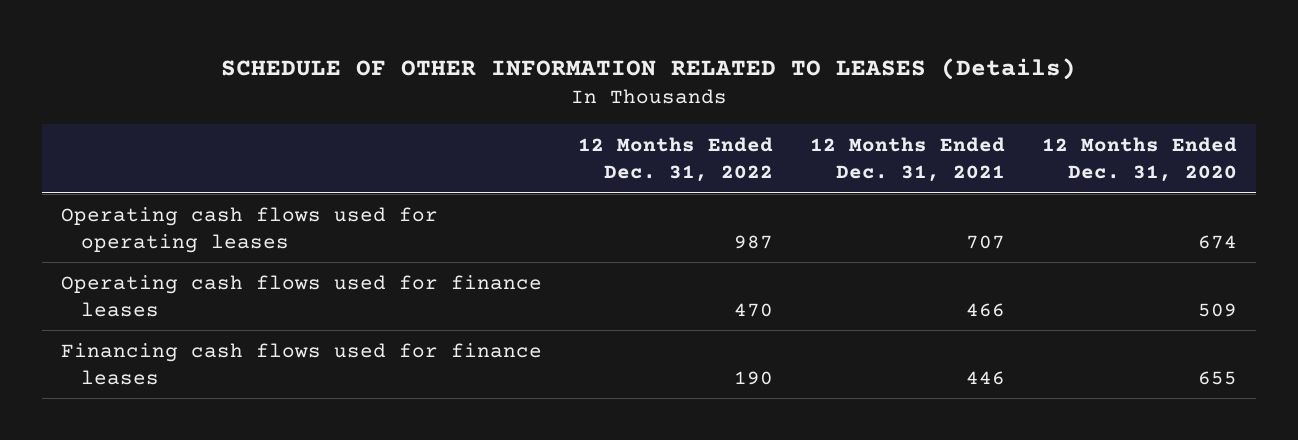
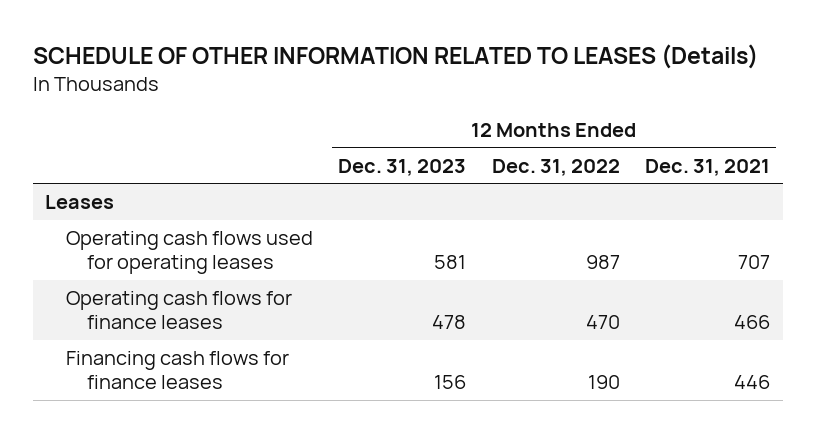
- | 12 Months Ended Dec. 31, 2022 | 12 Months Ended Dec. 31, 2021 | 12 Months Ended Dec. 31, 2020
+ | 12 Months Ended Dec. 31, 2023 | 12 Months Ended Dec. 31, 2022 | 12 Months Ended Dec. 31, 2021
+ Leases
- Operating cash flows used for finance leases | 470 | 466 | 509
- Financing cash flows used for finance leases | 190 | 446 | 655
+ Operating cash flows for finance leases | 478 | 470 | 466
+ Financing cash flows for finance leases | 156 | 190 | 446

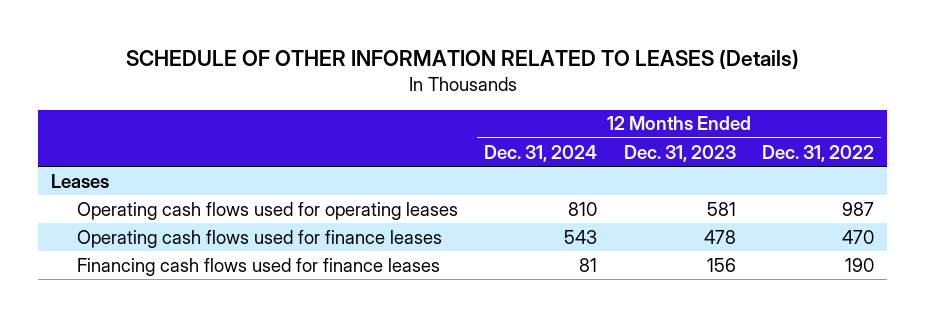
- | 12 Months Ended Dec. 31, 2023 | 12 Months Ended Dec. 31, 2022 | 12 Months Ended Dec. 31, 2021
+ | 12 Months Ended Dec. 31, 2024 | 12 Months Ended Dec. 31, 2023 | 12 Months Ended Dec. 31, 2022
- Operating cash flows for finance leases | 478 | 470 | 466
- Financing cash flows for finance leases | 156 | 190 | 446
+ Operating cash flows used for finance leases | 543 | 478 | 470
+ Financing cash flows used for finance leases | 81 | 156 | 190

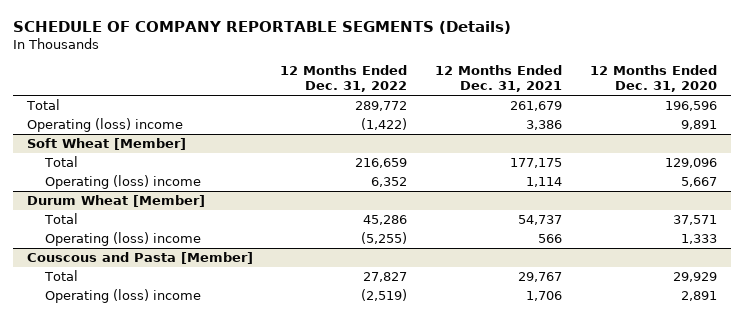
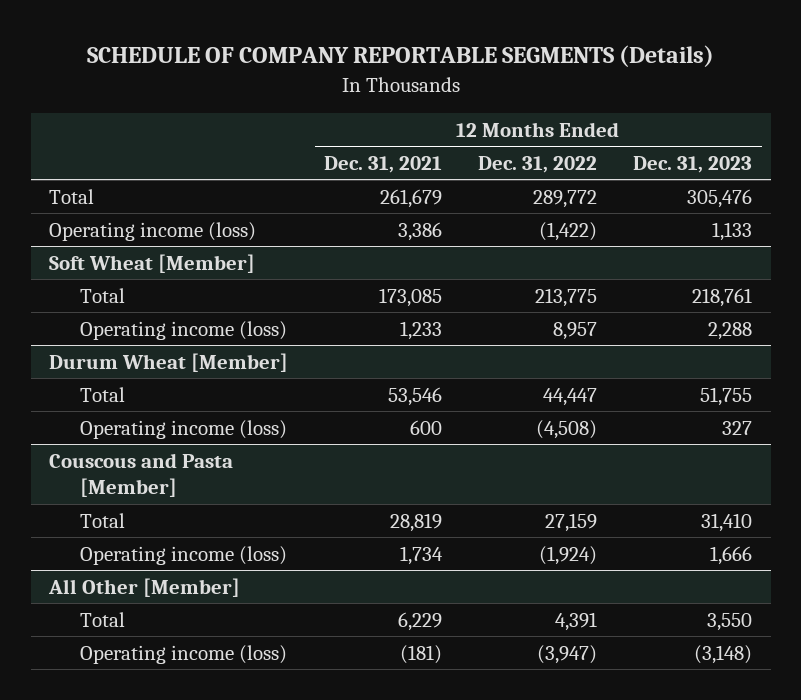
- | 12 Months Ended Dec. 31, 2022 | 12 Months Ended Dec. 31, 2021 | 12 Months Ended Dec. 31, 2020
+ | 12 Months Ended Dec. 31, 2021 | 12 Months Ended Dec. 31, 2022 | 12 Months Ended Dec. 31, 2023
- Operating (loss) income | (1,422) | 3,386 | 9,891
+ Operating income (loss) | 3,386 | (1,422) | 1,133
@ Soft Wheat [Member]
- Total | 216,659 | 177,175 | 129,096
- Operating (loss) income | 6,352 | 1,114 | 5,667
+ Total | 173,085 | 213,775 | 218,761
+ Operating income (loss) | 1,233 | 8,957 | 2,288
@ Durum Wheat [Member]
- Total | 45,286 | 54,737 | 37,571
- Operating (loss) income | (5,255) | 566 | 1,333
+ Total | 53,546 | 44,447 | 51,755
+ Operating income (loss) | 600 | (4,508) | 327
@ Couscous and Pasta [Member]
- Total | 27,827 | 29,767 | 29,929
- Operating (loss) income | (2,519) | 1,706 | 2,891
+ Total | 28,819 | 27,159 | 31,410
+ Operating income (loss) | 1,734 | (1,924) | 1,666
+ All Other [Member]
+ Total | 6,229 | 4,391 | 3,550
+ Operating income (loss) | (181) | (3,947) | (3,148)

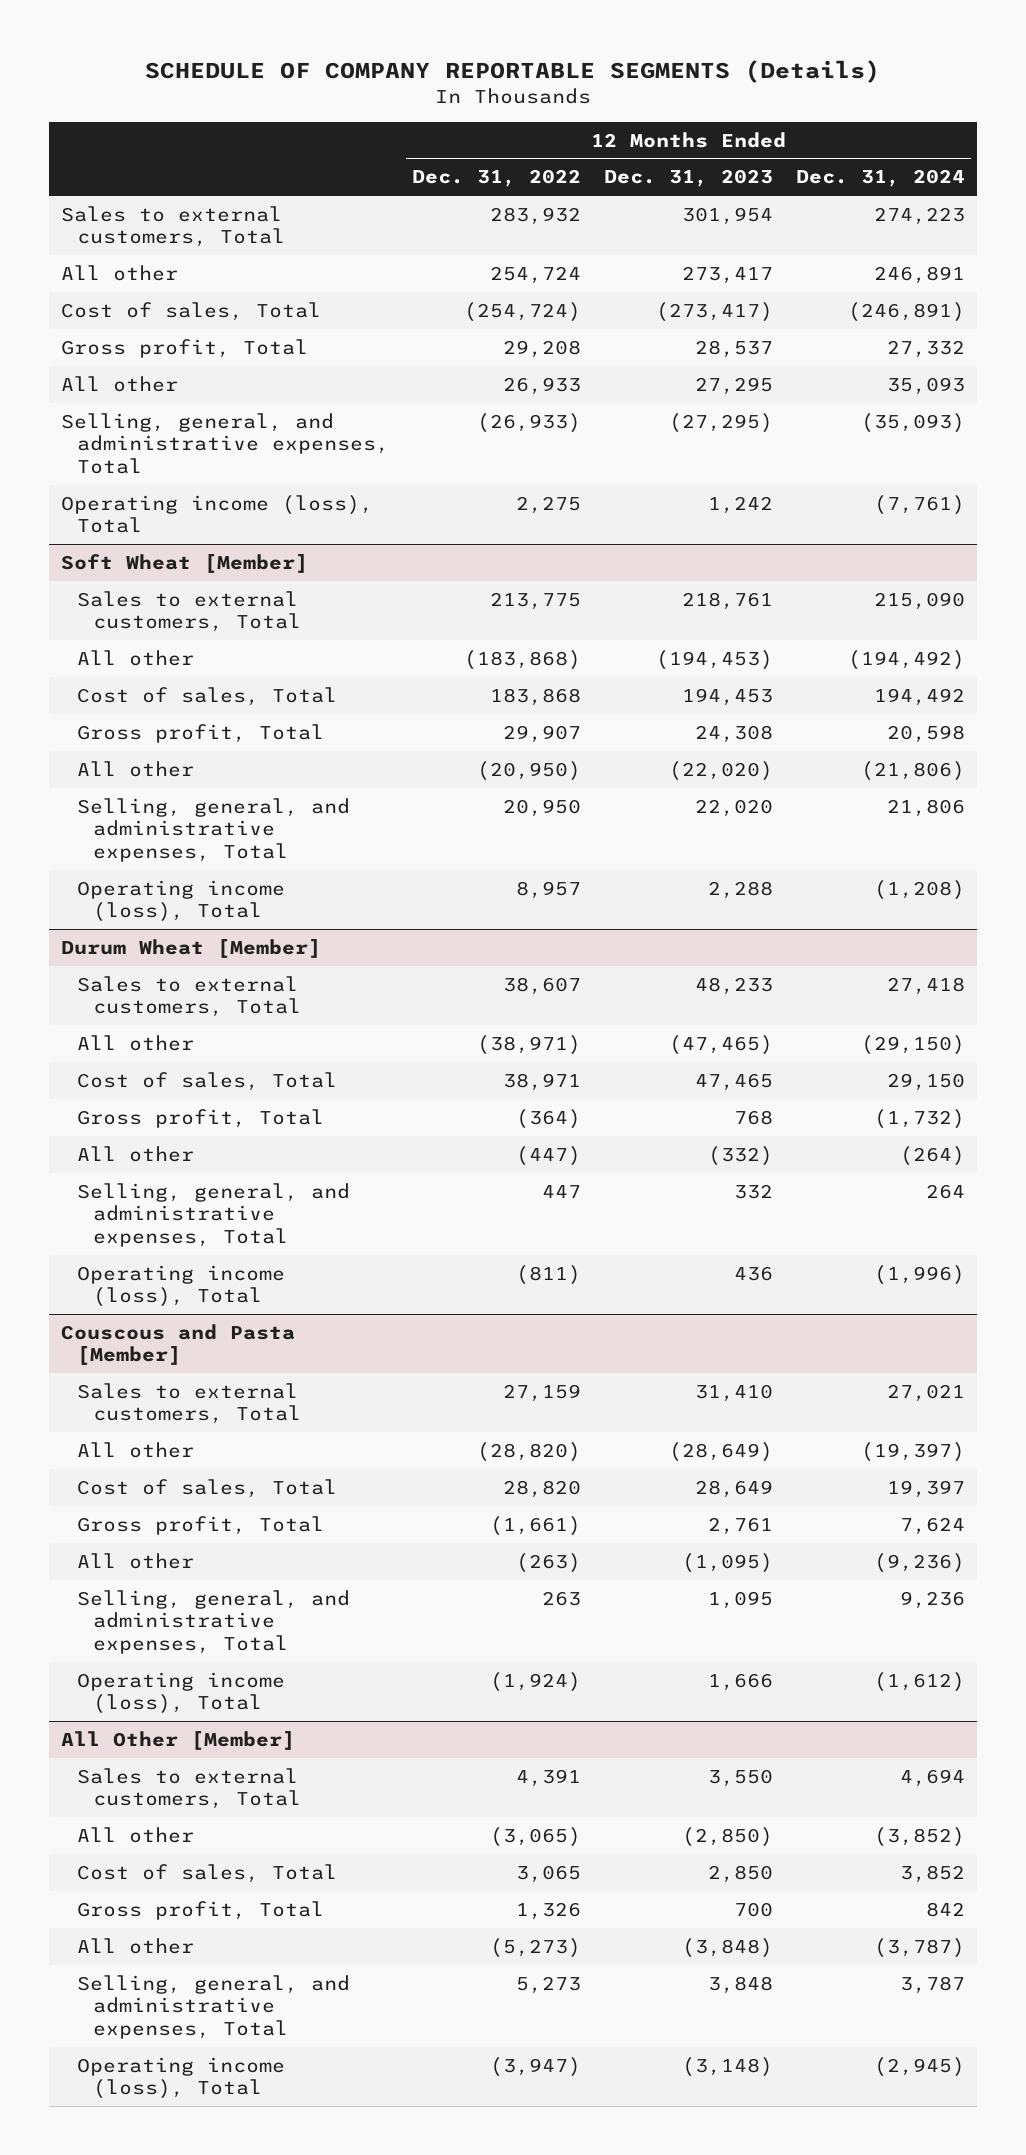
- | 12 Months Ended Dec. 31, 2021 | 12 Months Ended Dec. 31, 2022 | 12 Months Ended Dec. 31, 2023
+ | 12 Months Ended Dec. 31, 2022 | 12 Months Ended Dec. 31, 2023 | 12 Months Ended Dec. 31, 2024
- Total | 261,679 | 289,772 | 305,476
- Operating income (loss) | 3,386 | (1,422) | 1,133
+ Sales to external customers, Total | 283,932 | 301,954 | 274,223
+ All other | 254,724 | 273,417 | 246,891
+ Cost of sales, Total | (254,724) | (273,417) | (246,891)
+ Gross profit, Total | 29,208 | 28,537 | 27,332
+ All other | 26,933 | 27,295 | 35,093
+ Selling, general, and administrative expenses, Total | (26,933) | (27,295) | (35,093)
+ Operating income (loss), Total | 2,275 | 1,242 | (7,761)
@ Soft Wheat [Member]
- Total | 173,085 | 213,775 | 218,761
- Operating income (loss) | 1,233 | 8,957 | 2,288
+ Sales to external customers, Total | 213,775 | 218,761 | 215,090
+ All other | (183,868) | (194,453) | (194,492)
+ Cost of sales, Total | 183,868 | 194,453 | 194,492
+ Gross profit, Total | 29,907 | 24,308 | 20,598
+ All other | (20,950) | (22,020) | (21,806)
+ Selling, general, and administrative expenses, Total | 20,950 | 22,020 | 21,806
+ Operating income (loss), Total | 8,957 | 2,288 | (1,208)
@ Durum Wheat [Member]
- Total | 53,546 | 44,447 | 51,755
- Operating income (loss) | 600 | (4,508) | 327
+ Sales to external customers, Total | 38,607 | 48,233 | 27,418
+ All other | (38,971) | (47,465) | (29,150)
+ Cost of sales, Total | 38,971 | 47,465 | 29,150
+ Gross profit, Total | (364) | 768 | (1,732)
+ All other | (447) | (332) | (264)
+ Selling, general, and administrative expenses, Total | 447 | 332 | 264
+ Operating income (loss), Total | (811) | 436 | (1,996)
@ Couscous and Pasta [Member]
- Total | 28,819 | 27,159 | 31,410
- Operating income (loss) | 1,734 | (1,924) | 1,666
+ Sales to external customers, Total | 27,159 | 31,410 | 27,021
+ All other | (28,820) | (28,649) | (19,397)
+ Cost of sales, Total | 28,820 | 28,649 | 19,397
+ Gross profit, Total | (1,661) | 2,761 | 7,624
+ All other | (263) | (1,095) | (9,236)
+ Selling, general, and administrative expenses, Total | 263 | 1,095 | 9,236
+ Operating income (loss), Total | (1,924) | 1,666 | (1,612)
@ All Other [Member]
- Total | 6,229 | 4,391 | 3,550
- Operating income (loss) | (181) | (3,947) | (3,148)
+ Sales to external customers, Total | 4,391 | 3,550 | 4,694
+ All other | (3,065) | (2,850) | (3,852)
+ Cost of sales, Total | 3,065 | 2,850 | 3,852
+ Gross profit, Total | 1,326 | 700 | 842
+ All other | (5,273) | (3,848) | (3,787)
+ Selling, general, and administrative expenses, Total | 5,273 | 3,848 | 3,787
+ Operating income (loss), Total | (3,947) | (3,148) | (2,945)

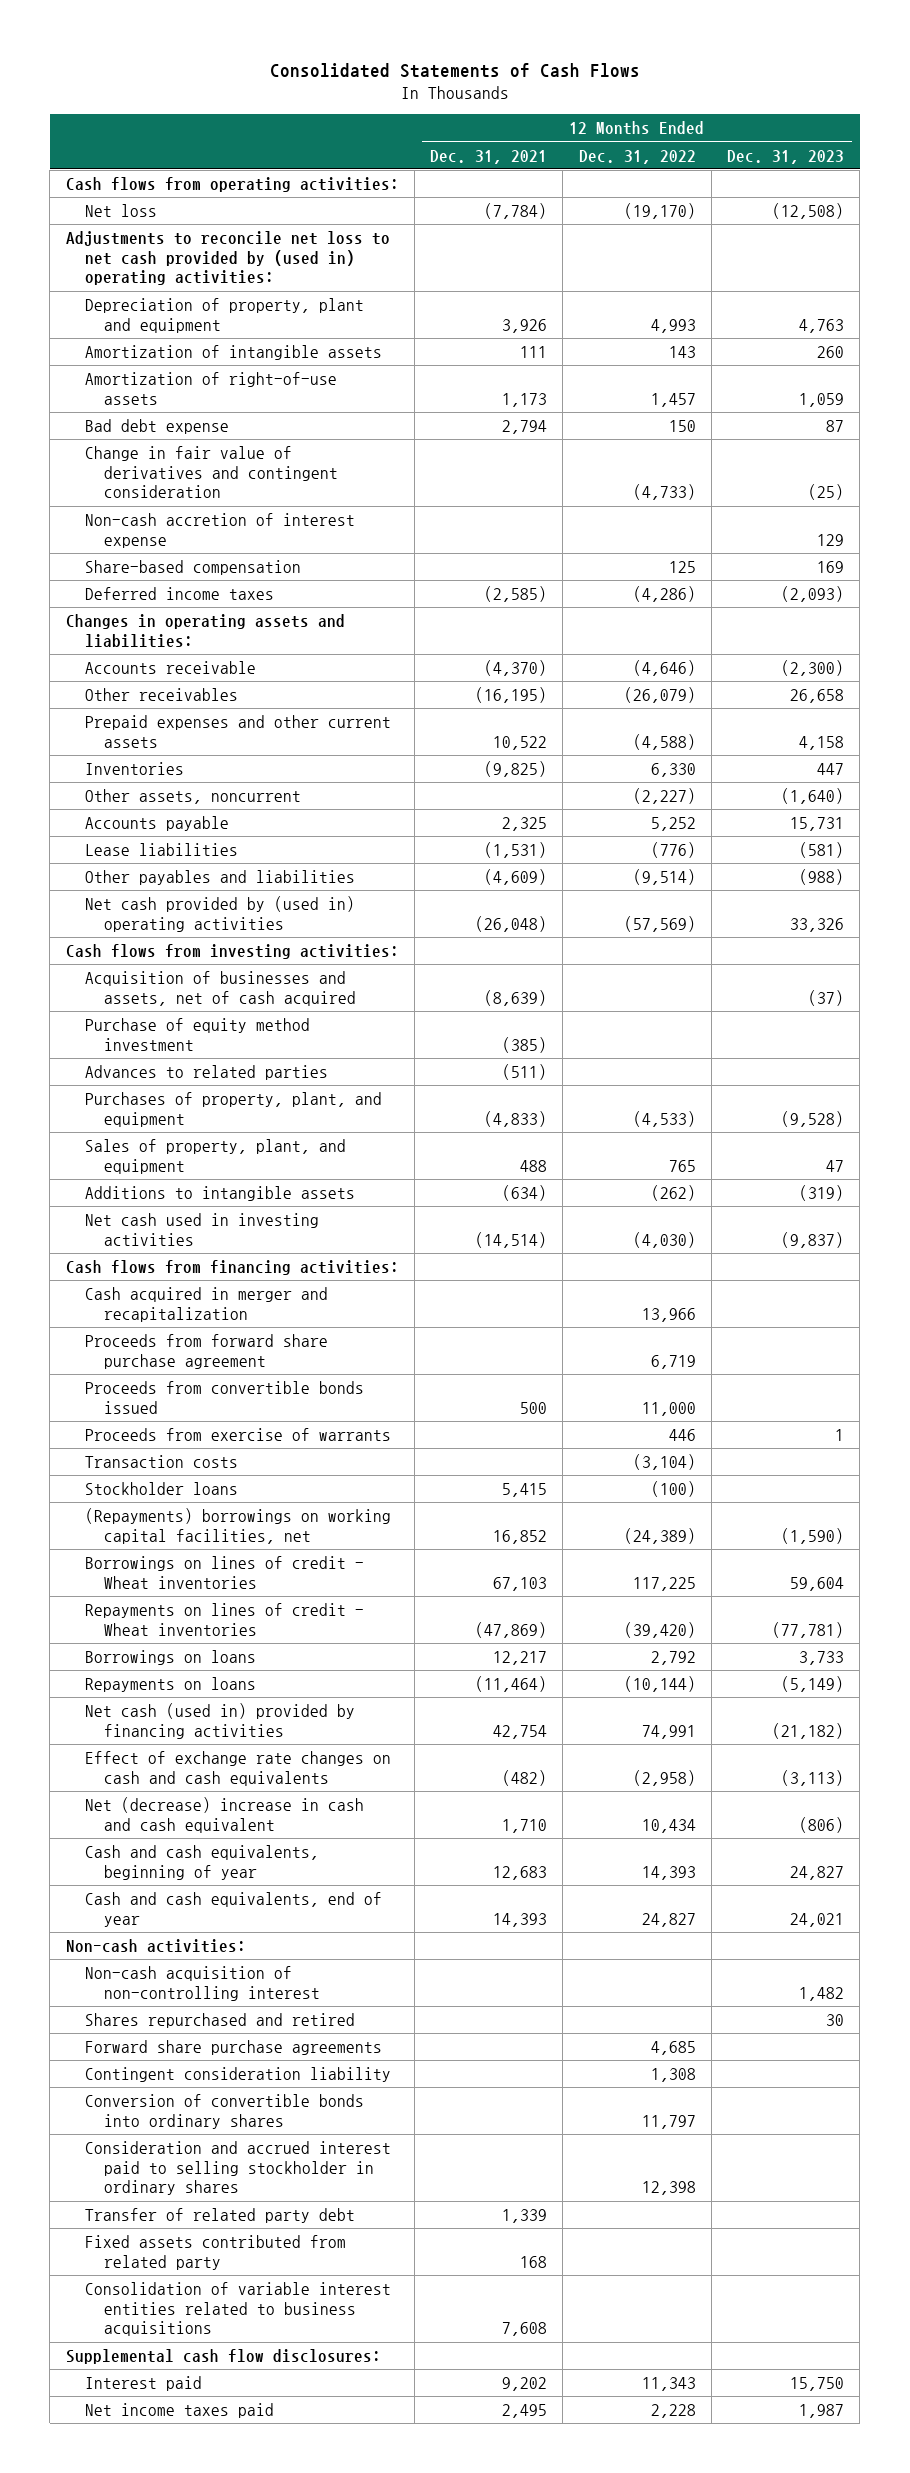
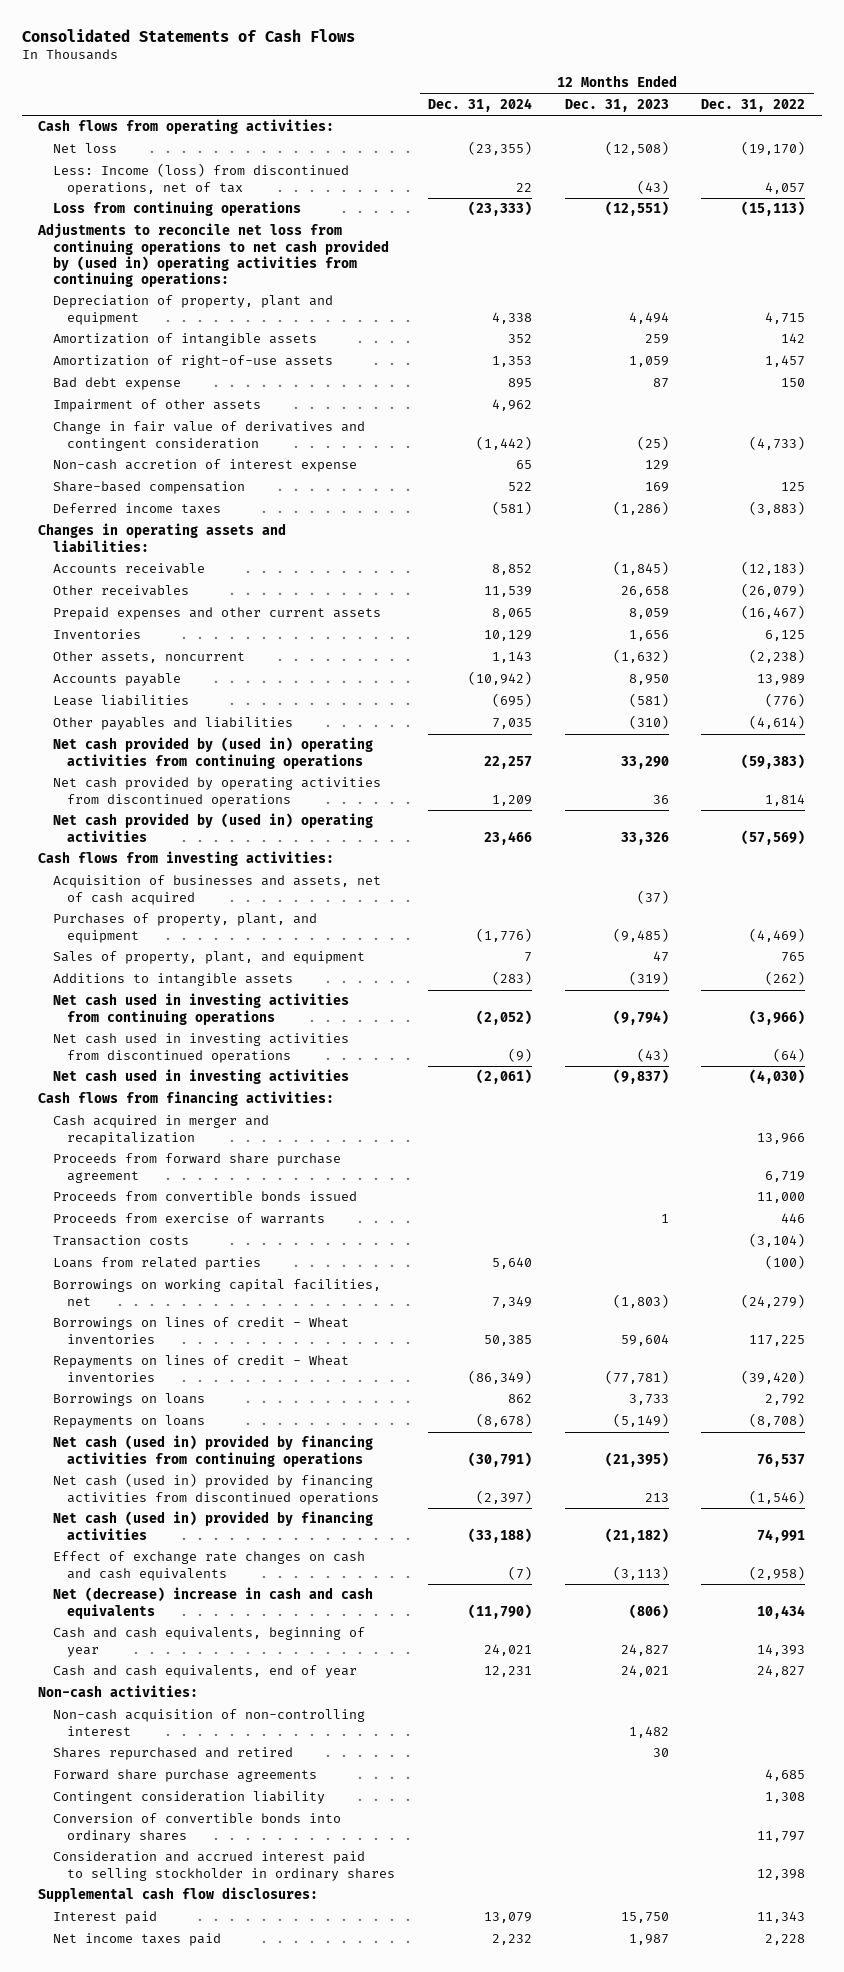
- | 12 Months Ended Dec. 31, 2021 | 12 Months Ended Dec. 31, 2022 | 12 Months Ended Dec. 31, 2023
+ | 12 Months Ended Dec. 31, 2024 | 12 Months Ended Dec. 31, 2023 | 12 Months Ended Dec. 31, 2022
- Adjustments to reconcile net loss to net cash provided by (used in) operating activities:
- Depreciation of property, plant and equipment | 3,926 | 4,993 | 4,763
- Amortization of intangible assets | 111 | 143 | 260
+ Less: Income (loss) from discontinued operations, net of tax | 22 | (43) | 4,057
+ Loss from continuing operations | (23,333) | (12,551) | (15,113)
+ Adjustments to reconcile net loss from continuing operations to net cash provided by (used in) operating activities from continuing operations:
+ Depreciation of property, plant and equipment | 4,338 | 4,494 | 4,715
+ Amortization of intangible assets | 352 | 259 | 142
+ Impairment of other assets | 4,962 | |
- Deferred income taxes | (2,585) | (4,286) | (2,093)
+ Deferred income taxes | (581) | (1,286) | (3,883)
- Accounts receivable | (4,370) | (4,646) | (2,300)
+ Accounts receivable | 8,852 | (1,845) | (12,183)
- Prepaid expenses and other current assets | 10,522 | (4,588) | 4,158
- Inventories | (9,825) | 6,330 | 447
- Other assets, noncurrent | | (2,227) | (1,640)
- Accounts payable | 2,325 | 5,252 | 15,731
+ Prepaid expenses and other current assets | 8,065 | 8,059 | (16,467)
+ Inventories | 10,129 | 1,656 | 6,125
+ Other assets, noncurrent | 1,143 | (1,632) | (2,238)
+ Accounts payable | (10,942) | 8,950 | 13,989
- Other payables and liabilities | (4,609) | (9,514) | (988)
+ Other payables and liabilities | 7,035 | (310) | (4,614)
+ Net cash provided by (used in) operating activities from continuing operations | 22,257 | 33,290 | (59,383)
+ Net cash provided by operating activities from discontinued operations | 1,209 | 36 | 1,814
- Purchase of equity method investment | (385) | |
- Advances to related parties | (511) | |
- Purchases of property, plant, and equipment | (4,833) | (4,533) | (9,528)
+ Purchases of property, plant, and equipment | (1,776) | (9,485) | (4,469)
+ Net cash used in investing activities from continuing operations | (2,052) | (9,794) | (3,966)
+ Net cash used in investing activities from discontinued operations | (9) | (43) | (64)
- Stockholder loans | 5,415 | (100) |
- (Repayments) borrowings on working capital facilities, net | 16,852 | (24,389) | (1,590)
+ Loans from related parties | 5,640 | | (100)
+ Borrowings on working capital facilities, net | 7,349 | (1,803) | (24,279)
- Repayments on loans | (11,464) | (10,144) | (5,149)
+ Repayments on loans | (8,678) | (5,149) | (8,708)
+ Net cash (used in) provided by financing activities from continuing operations | (30,791) | (21,395) | 76,537
+ Net cash (used in) provided by financing activities from discontinued operations | (2,397) | 213 | (1,546)
- Net (decrease) increase in cash and cash equivalent | 1,710 | 10,434 | (806)
+ Net (decrease) increase in cash and cash equivalents | (11,790) | (806) | 10,434
- Transfer of related party debt | 1,339 | |
- Fixed assets contributed from related party | 168 | |
- Consolidation of variable interest entities related to business acquisitions | 7,608 | |

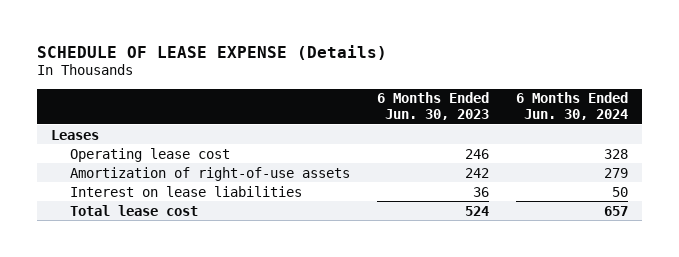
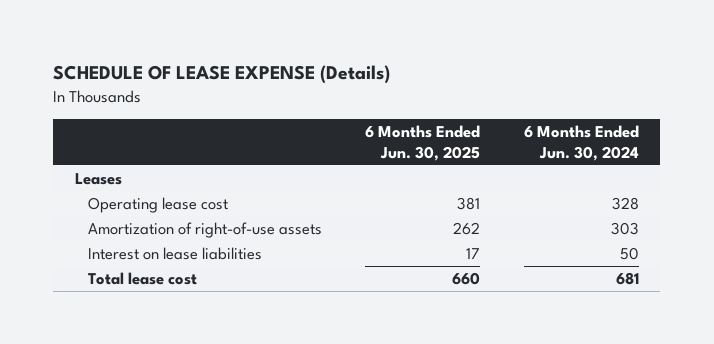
- | 6 Months Ended Jun. 30, 2023 | 6 Months Ended Jun. 30, 2024
+ | 6 Months Ended Jun. 30, 2025 | 6 Months Ended Jun. 30, 2024
- Amortization of right-of-use assets | 242 | 279
+ Amortization of right-of-use assets | 262 | 303
- Total lease cost | 524 | 657
+ Total lease cost | 660 | 681

